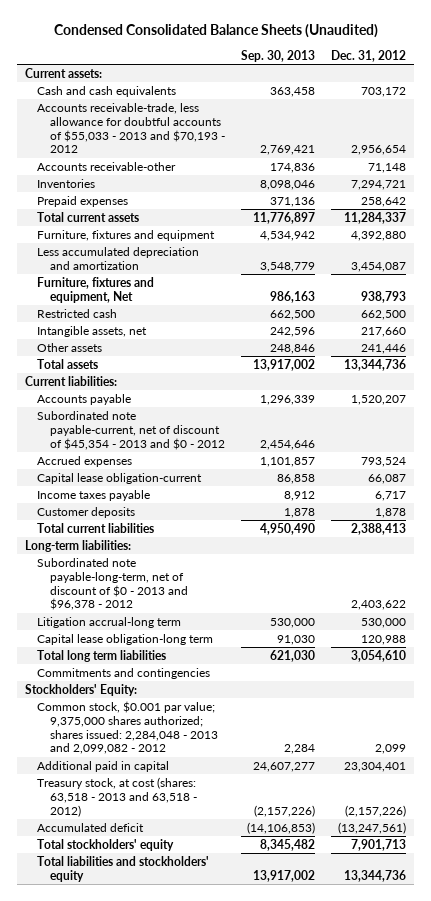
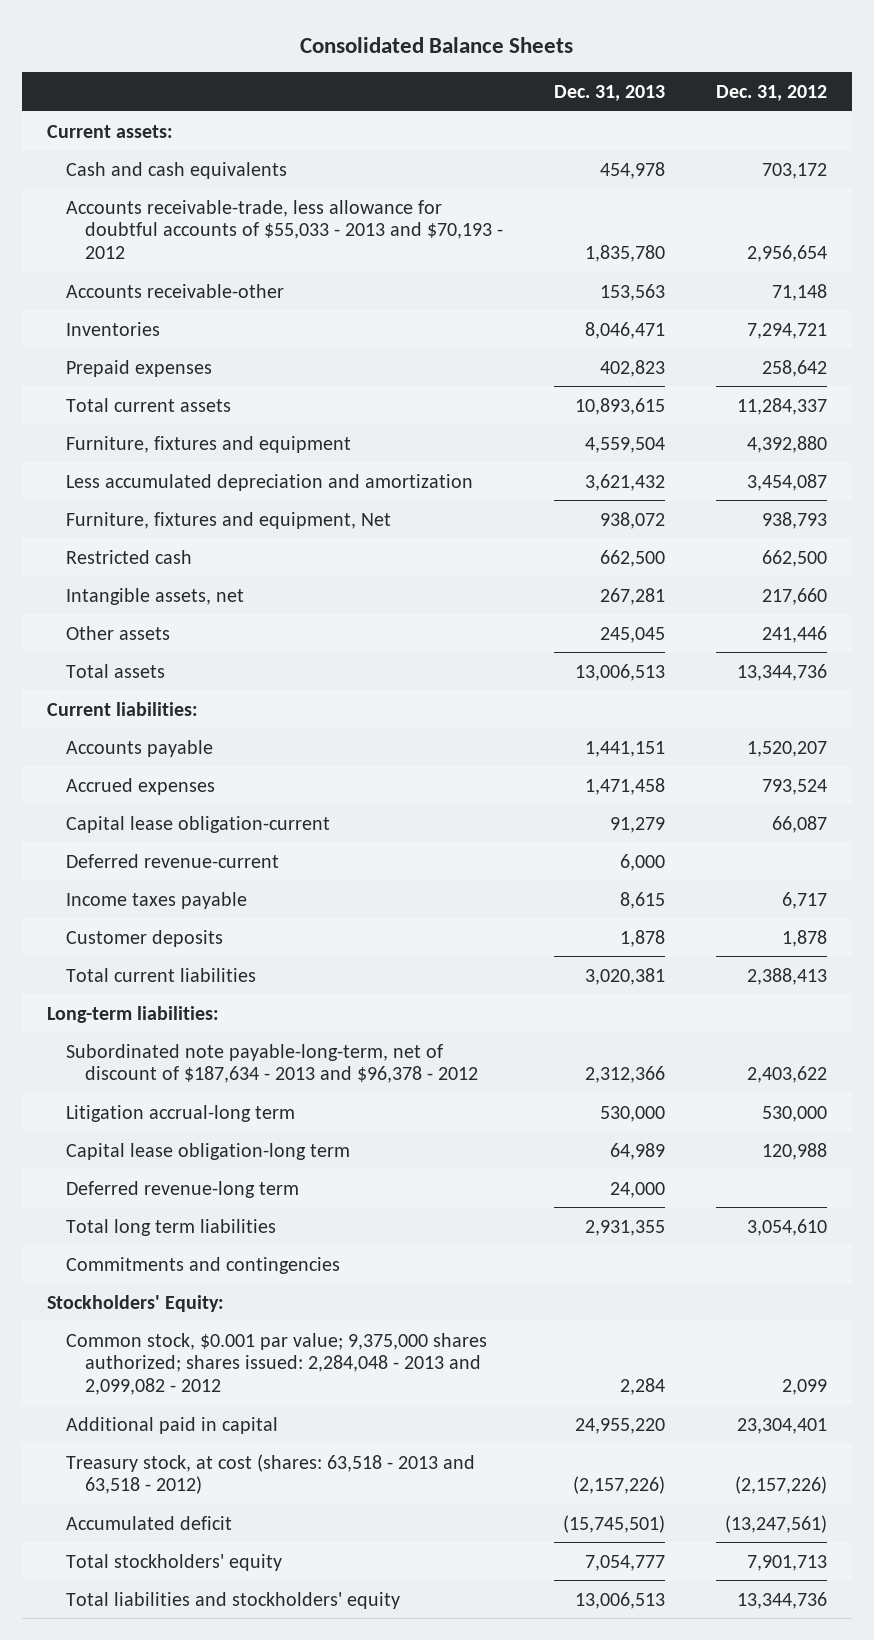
- Condensed Consolidated Balance Sheets (Unaudited)
+ Consolidated Balance Sheets
- | Sep. 30, 2013 | Dec. 31, 2012
+ | Dec. 31, 2013 | Dec. 31, 2012
- Subordinated note payable-current, net of discount of $45,354 - 2013 and $0 - 2012 | 2,454,646 |
+ Deferred revenue-current | 6,000 |
- Subordinated note payable-long-term, net of discount of $0 - 2013 and $96,378 - 2012 | | 2,403,622
+ Subordinated note payable-long-term, net of discount of $187,634 - 2013 and $96,378 - 2012 | 2,312,366 | 2,403,622
+ Deferred revenue-long term | 24,000 |

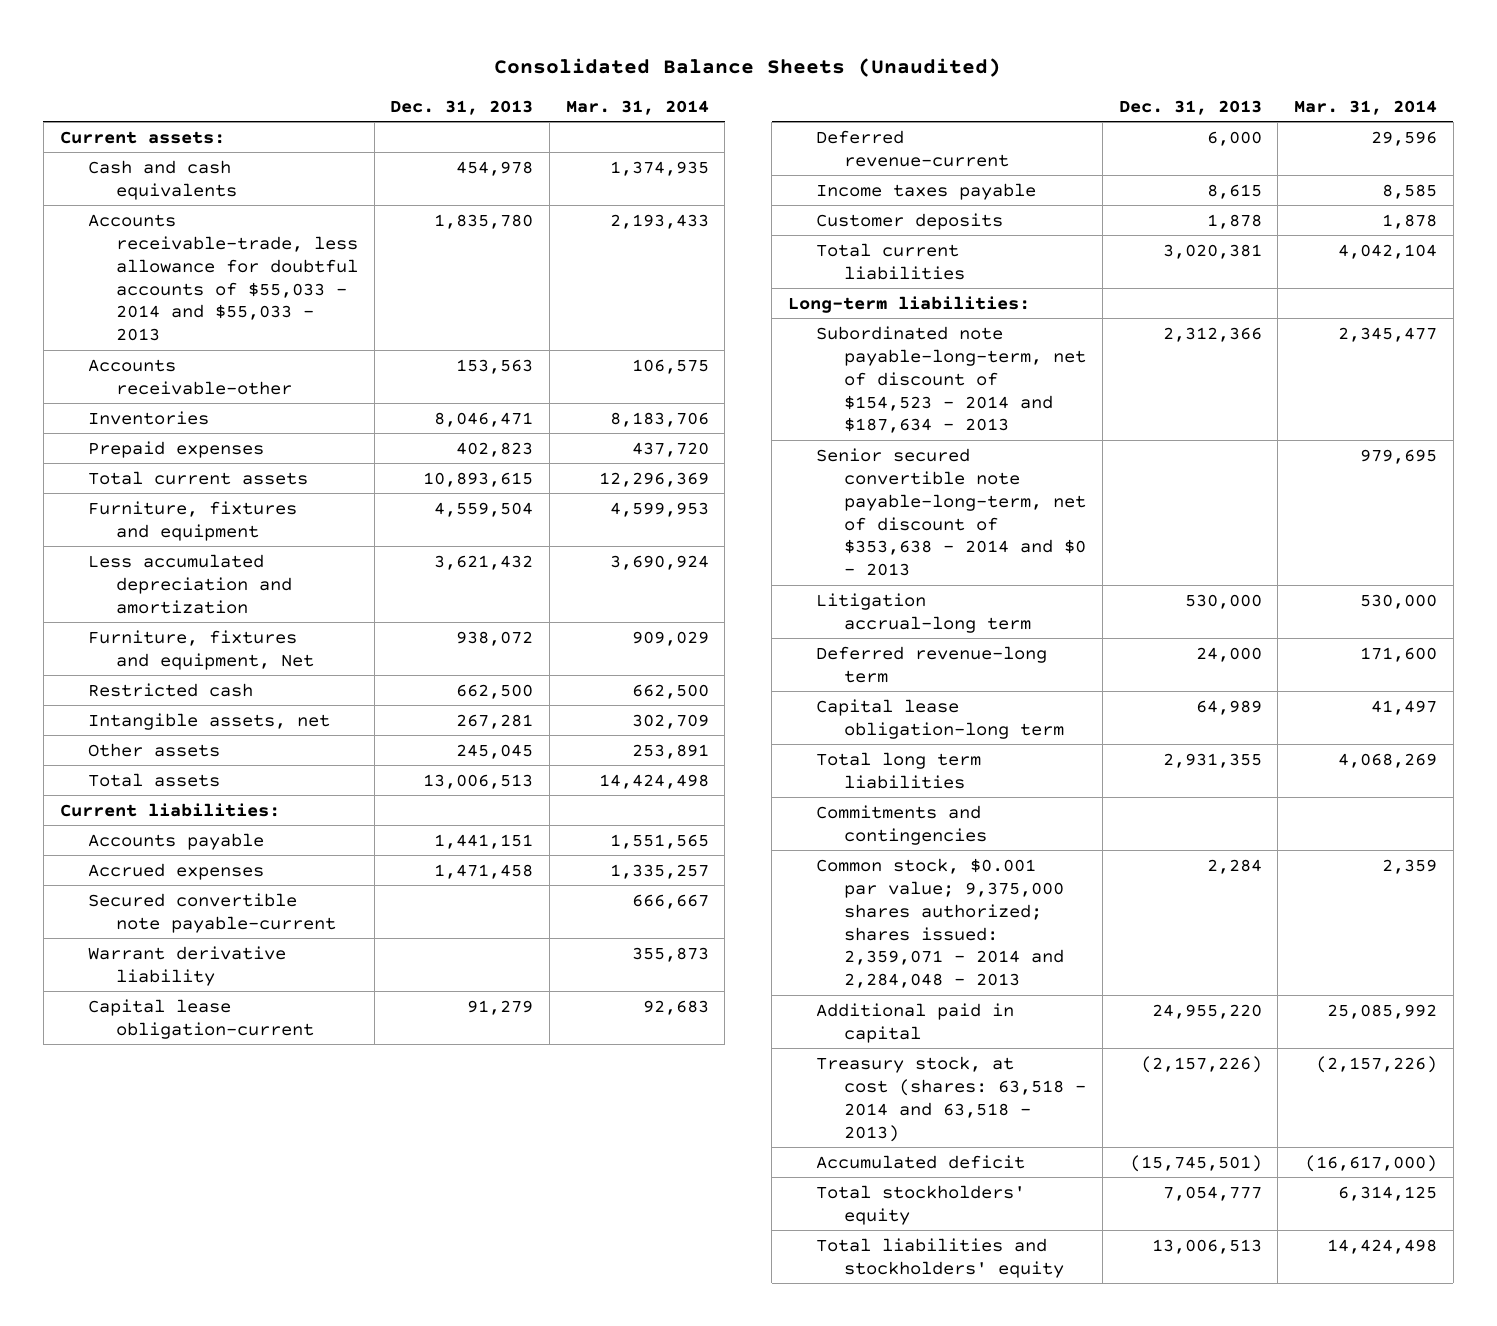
- Consolidated Balance Sheets
+ Consolidated Balance Sheets (Unaudited)
- | Dec. 31, 2013 | Dec. 31, 2012
+ | Dec. 31, 2013 | Mar. 31, 2014
- Accounts receivable-trade, less allowance for doubtful accounts of $55,033 - 2013 and $70,193 - 2012 | 1,835,780 | 2,956,654
+ Accounts receivable-trade, less allowance for doubtful accounts of $55,033 - 2014 and $55,033 - 2013 | 1,835,780 | 2,193,433
+ Secured convertible note payable-current | | 666,667
+ Warrant derivative liability | | 355,873
- Subordinated note payable-long-term, net of discount of $187,634 - 2013 and $96,378 - 2012 | 2,312,366 | 2,403,622
+ Subordinated note payable-long-term, net of discount of $154,523 - 2014 and $187,634 - 2013 | 2,312,366 | 2,345,477
+ Senior secured convertible note payable-long-term, net of discount of $353,638 - 2014 and $0 - 2013 | | 979,695
moved down: Capital lease obligation-long term | 64,989 | 41,497
- Stockholders' Equity:
- Common stock, $0.001 par value; 9,375,000 shares authorized; shares issued: 2,284,048 - 2013 and 2,099,082 - 2012 | 2,284 | 2,099
+ Common stock, $0.001 par value; 9,375,000 shares authorized; shares issued: 2,359,071 - 2014 and 2,284,048 - 2013 | 2,284 | 2,359
- Treasury stock, at cost (shares: 63,518 - 2013 and 63,518 - 2012) | (2,157,226) | (2,157,226)
+ Treasury stock, at cost (shares: 63,518 - 2014 and 63,518 - 2013) | (2,157,226) | (2,157,226)

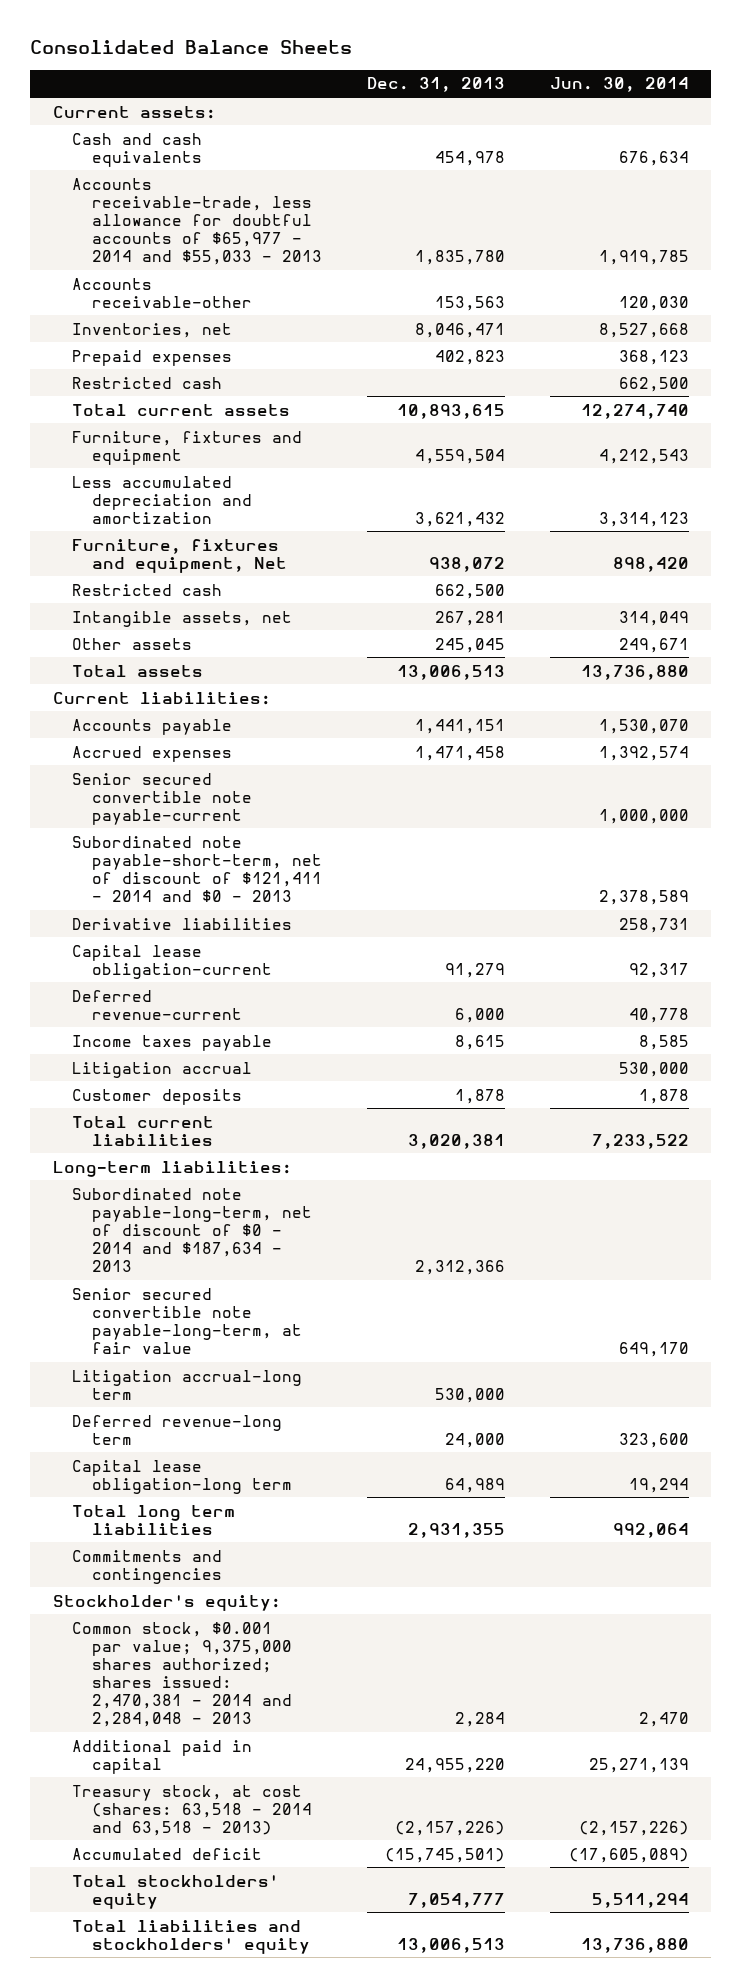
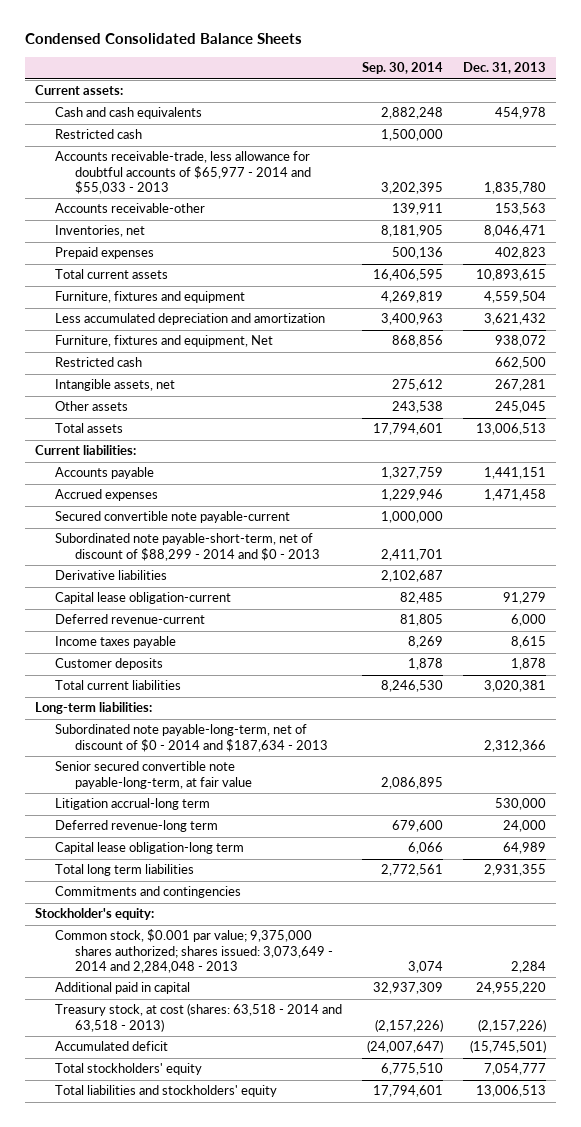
- Consolidated Balance Sheets
+ Condensed Consolidated Balance Sheets
- | Dec. 31, 2013 | Jun. 30, 2014
+ | Sep. 30, 2014 | Dec. 31, 2013
moved up: Restricted cash | 1,500,000 |
- Senior secured convertible note payable-current | | 1,000,000
- Subordinated note payable-short-term, net of discount of $121,411 - 2014 and $0 - 2013 | | 2,378,589
+ Secured convertible note payable-current | 1,000,000 |
+ Subordinated note payable-short-term, net of discount of $88,299 - 2014 and $0 - 2013 | 2,411,701 |
- Litigation accrual | | 530,000
- Common stock, $0.001 par value; 9,375,000 shares authorized; shares issued: 2,470,381 - 2014 and 2,284,048 - 2013 | 2,284 | 2,470
+ Common stock, $0.001 par value; 9,375,000 shares authorized; shares issued: 3,073,649 - 2014 and 2,284,048 - 2013 | 3,074 | 2,284

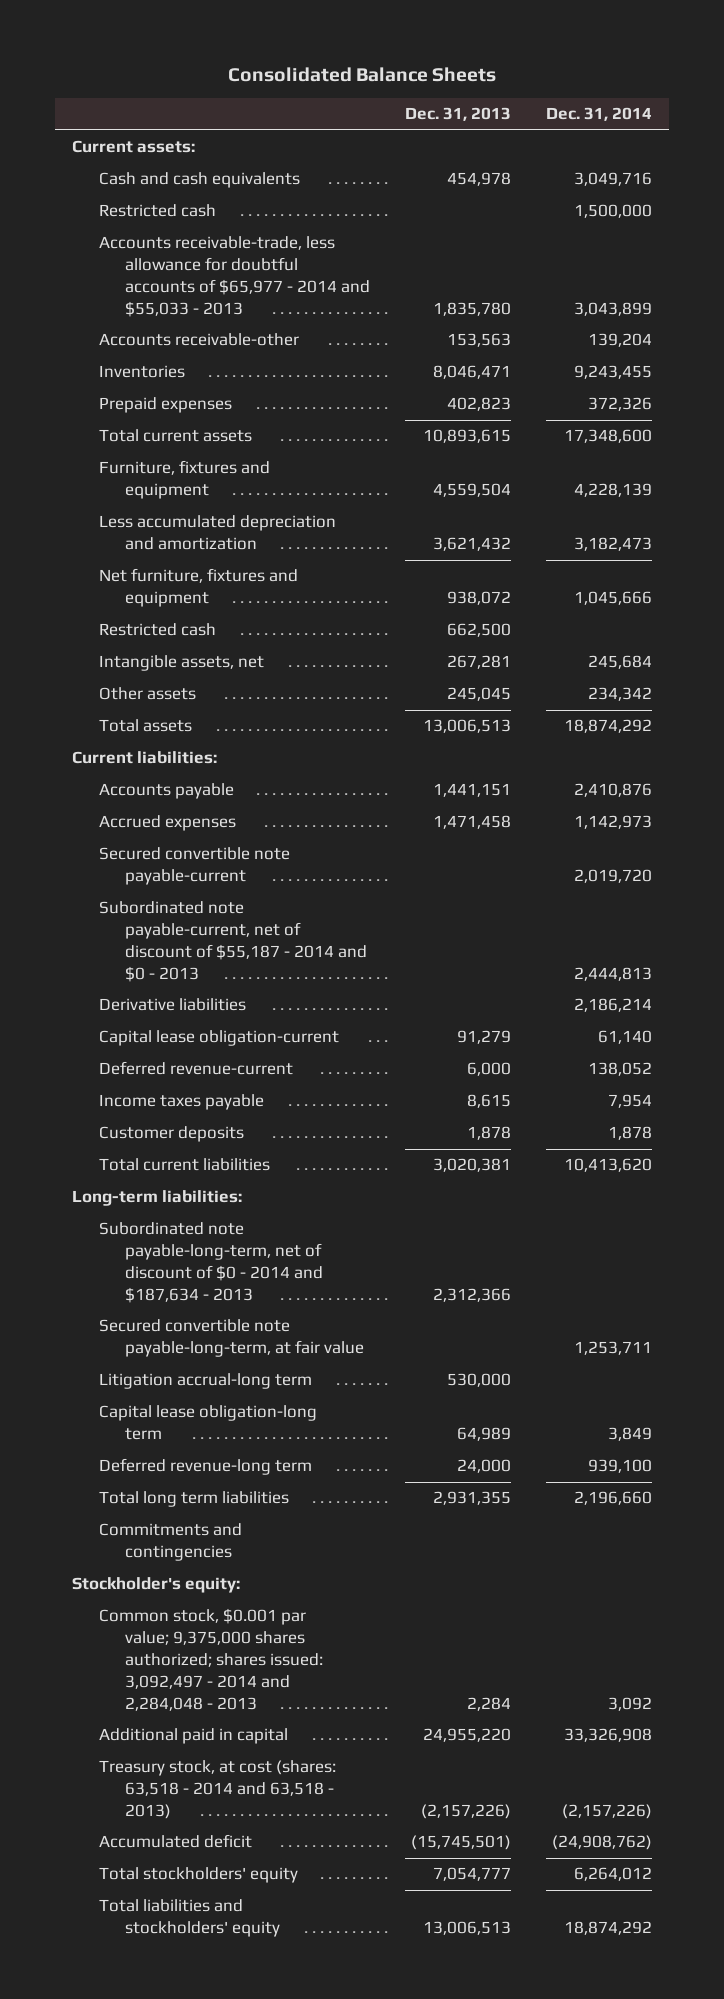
- Condensed Consolidated Balance Sheets
+ Consolidated Balance Sheets
- | Sep. 30, 2014 | Dec. 31, 2013
+ | Dec. 31, 2013 | Dec. 31, 2014
- Inventories, net | 8,181,905 | 8,046,471
+ Inventories | 8,046,471 | 9,243,455
- Furniture, fixtures and equipment, Net | 868,856 | 938,072
+ Net furniture, fixtures and equipment | 938,072 | 1,045,666
- Subordinated note payable-short-term, net of discount of $88,299 - 2014 and $0 - 2013 | 2,411,701 |
+ Subordinated note payable-current, net of discount of $55,187 - 2014 and $0 - 2013 | | 2,444,813
- Senior secured convertible note payable-long-term, at fair value | 2,086,895 |
+ Secured convertible note payable-long-term, at fair value | | 1,253,711
moved down: Deferred revenue-long term | 24,000 | 939,100
- Common stock, $0.001 par value; 9,375,000 shares authorized; shares issued: 3,073,649 - 2014 and 2,284,048 - 2013 | 3,074 | 2,284
+ Common stock, $0.001 par value; 9,375,000 shares authorized; shares issued: 3,092,497 - 2014 and 2,284,048 - 2013 | 2,284 | 3,092

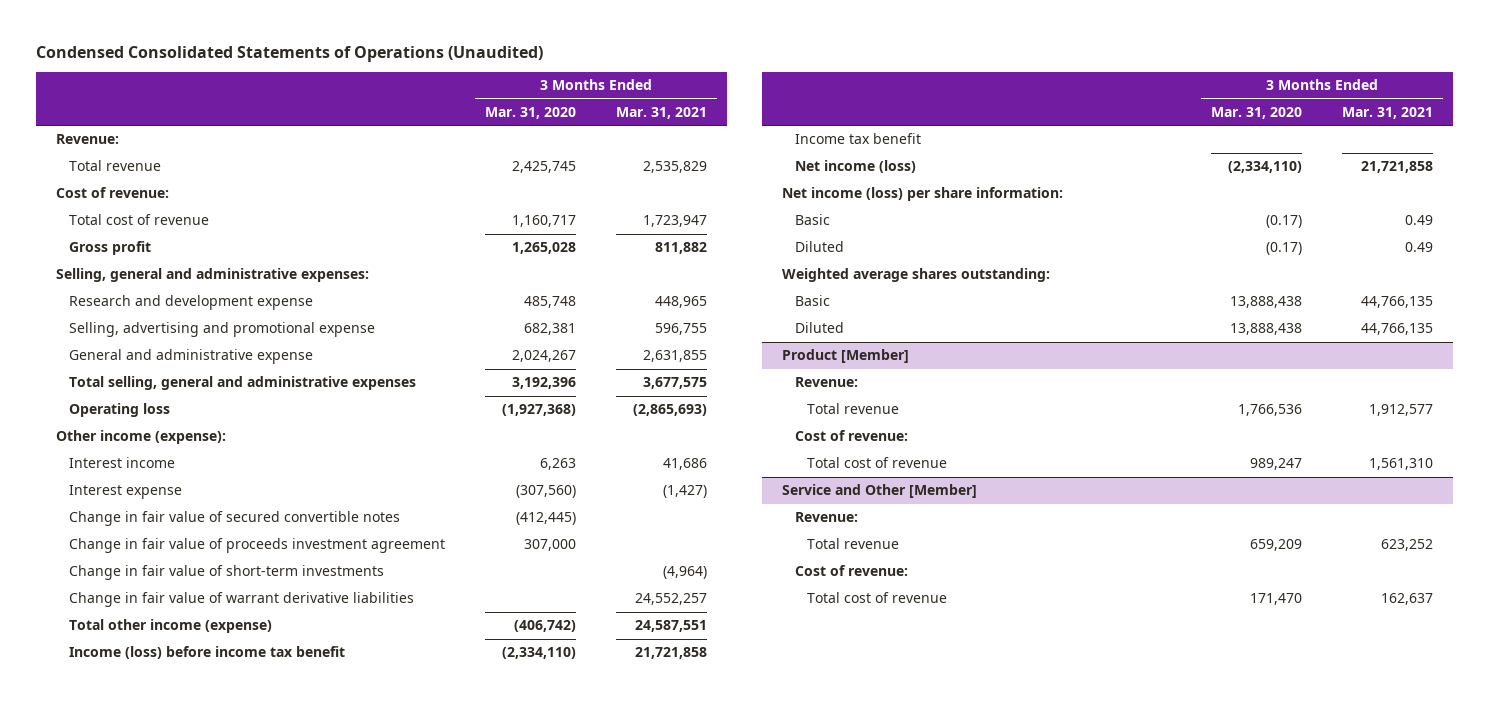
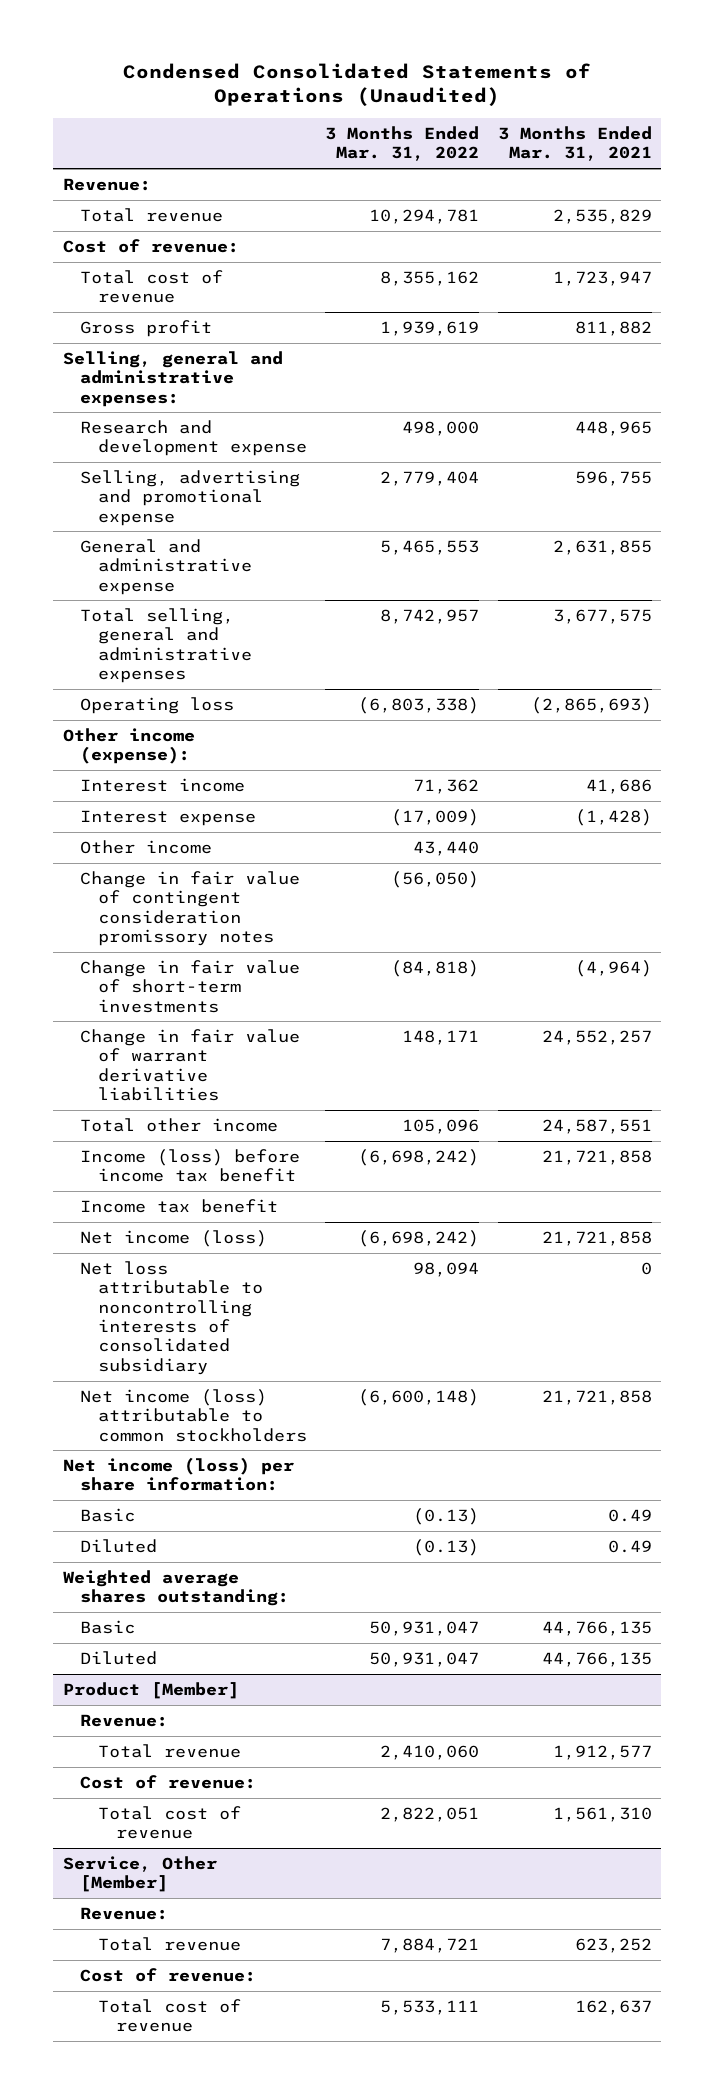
- | 3 Months Ended Mar. 31, 2020 | 3 Months Ended Mar. 31, 2021
+ | 3 Months Ended Mar. 31, 2022 | 3 Months Ended Mar. 31, 2021
- Interest expense | (307,560) | (1,427)
- Change in fair value of secured convertible notes | (412,445) |
- Change in fair value of proceeds investment agreement | 307,000 |
+ Interest expense | (17,009) | (1,428)
+ Other income | 43,440 |
+ Change in fair value of contingent consideration promissory notes | (56,050) |
- Total other income (expense) | (406,742) | 24,587,551
+ Total other income | 105,096 | 24,587,551
+ Net loss attributable to noncontrolling interests of consolidated subsidiary | 98,094 | 0
+ Net income (loss) attributable to common stockholders | (6,600,148) | 21,721,858
- Service and Other [Member]
+ Service, Other [Member]

